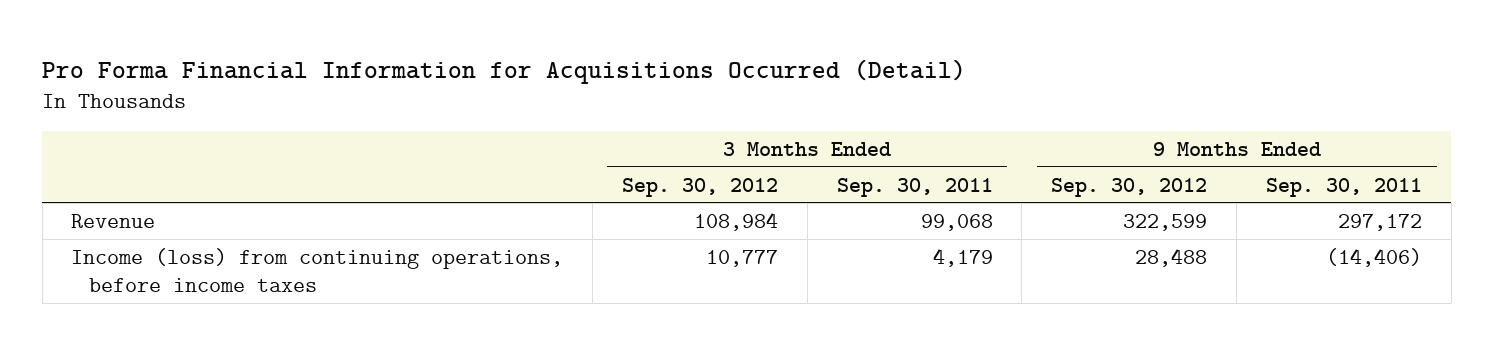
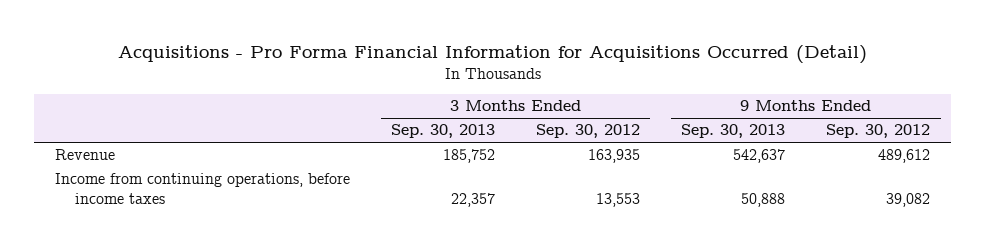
- Pro Forma Financial Information for Acquisitions Occurred (Detail)
+ Acquisitions - Pro Forma Financial Information for Acquisitions Occurred (Detail)
- | 3 Months Ended Sep. 30, 2012 | 3 Months Ended Sep. 30, 2011 | 9 Months Ended Sep. 30, 2012 | 9 Months Ended Sep. 30, 2011
+ | 3 Months Ended Sep. 30, 2013 | 3 Months Ended Sep. 30, 2012 | 9 Months Ended Sep. 30, 2013 | 9 Months Ended Sep. 30, 2012
- Revenue | 108,984 | 99,068 | 322,599 | 297,172
- Income (loss) from continuing operations, before income taxes | 10,777 | 4,179 | 28,488 | (14,406)
+ Revenue | 185,752 | 163,935 | 542,637 | 489,612
+ Income from continuing operations, before income taxes | 22,357 | 13,553 | 50,888 | 39,082

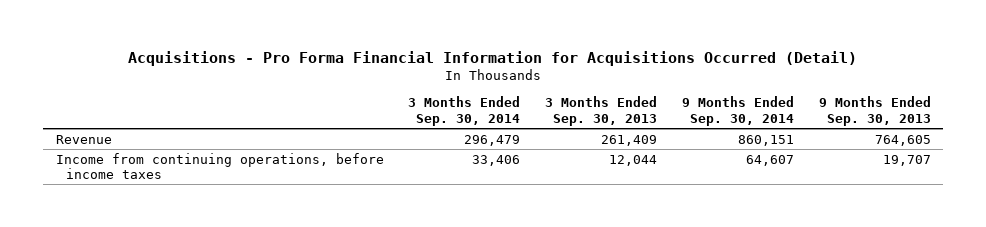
- | 3 Months Ended Sep. 30, 2013 | 3 Months Ended Sep. 30, 2012 | 9 Months Ended Sep. 30, 2013 | 9 Months Ended Sep. 30, 2012
+ | 3 Months Ended Sep. 30, 2014 | 3 Months Ended Sep. 30, 2013 | 9 Months Ended Sep. 30, 2014 | 9 Months Ended Sep. 30, 2013
- Revenue | 185,752 | 163,935 | 542,637 | 489,612
- Income from continuing operations, before income taxes | 22,357 | 13,553 | 50,888 | 39,082
+ Revenue | 296,479 | 261,409 | 860,151 | 764,605
+ Income from continuing operations, before income taxes | 33,406 | 12,044 | 64,607 | 19,707

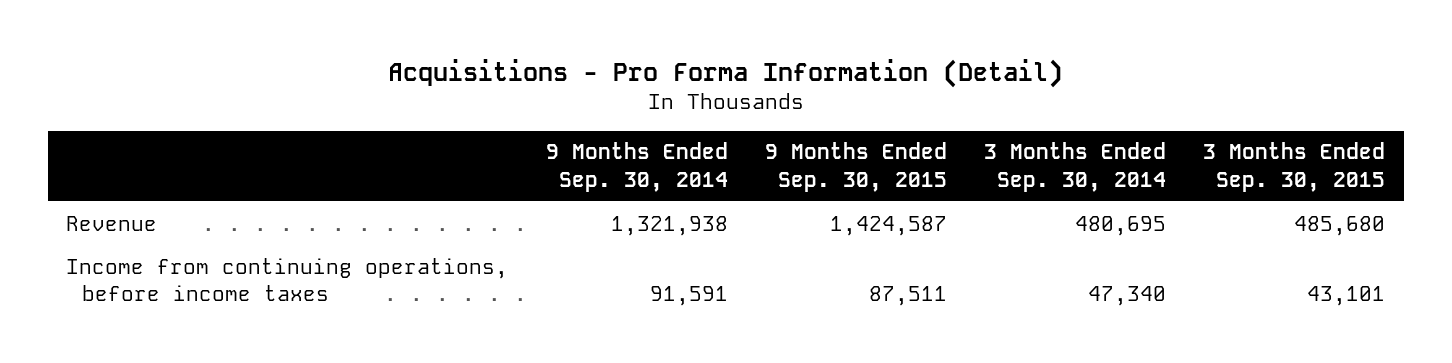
- Acquisitions - Pro Forma Financial Information for Acquisitions Occurred (Detail)
+ Acquisitions - Pro Forma Information (Detail)
- | 3 Months Ended Sep. 30, 2014 | 3 Months Ended Sep. 30, 2013 | 9 Months Ended Sep. 30, 2014 | 9 Months Ended Sep. 30, 2013
+ | 9 Months Ended Sep. 30, 2014 | 9 Months Ended Sep. 30, 2015 | 3 Months Ended Sep. 30, 2014 | 3 Months Ended Sep. 30, 2015
- Revenue | 296,479 | 261,409 | 860,151 | 764,605
- Income from continuing operations, before income taxes | 33,406 | 12,044 | 64,607 | 19,707
+ Revenue | 1,321,938 | 1,424,587 | 480,695 | 485,680
+ Income from continuing operations, before income taxes | 91,591 | 87,511 | 47,340 | 43,101

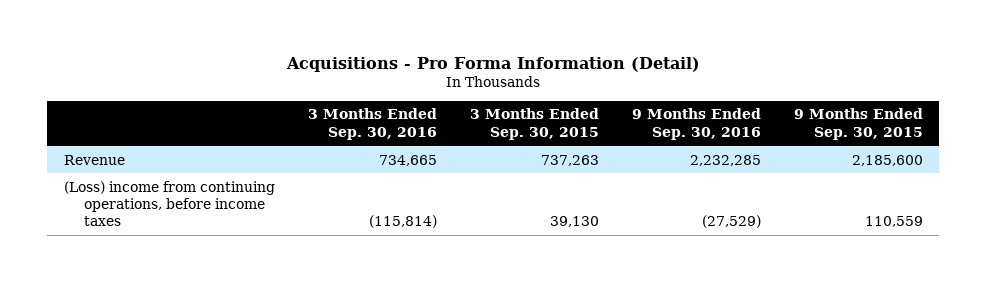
- | 9 Months Ended Sep. 30, 2014 | 9 Months Ended Sep. 30, 2015 | 3 Months Ended Sep. 30, 2014 | 3 Months Ended Sep. 30, 2015
+ | 3 Months Ended Sep. 30, 2016 | 3 Months Ended Sep. 30, 2015 | 9 Months Ended Sep. 30, 2016 | 9 Months Ended Sep. 30, 2015
- Revenue | 1,321,938 | 1,424,587 | 480,695 | 485,680
- Income from continuing operations, before income taxes | 91,591 | 87,511 | 47,340 | 43,101
+ Revenue | 734,665 | 737,263 | 2,232,285 | 2,185,600
+ (Loss) income from continuing operations, before income taxes | (115,814) | 39,130 | (27,529) | 110,559

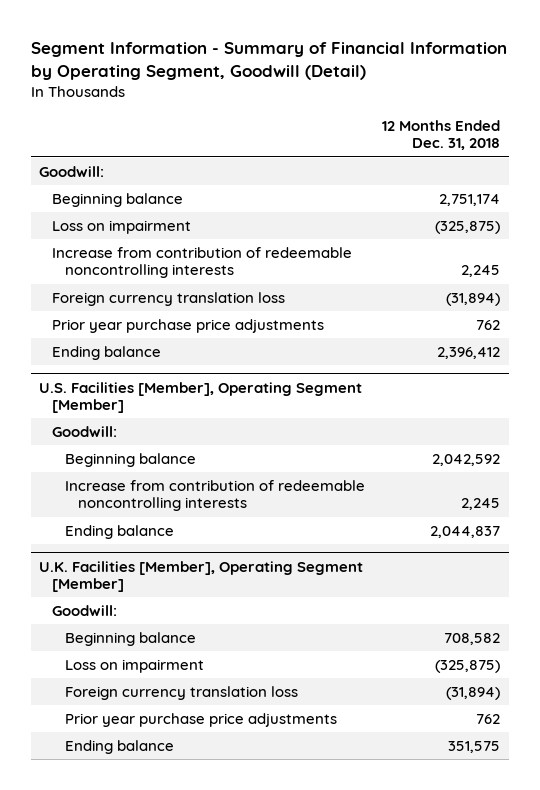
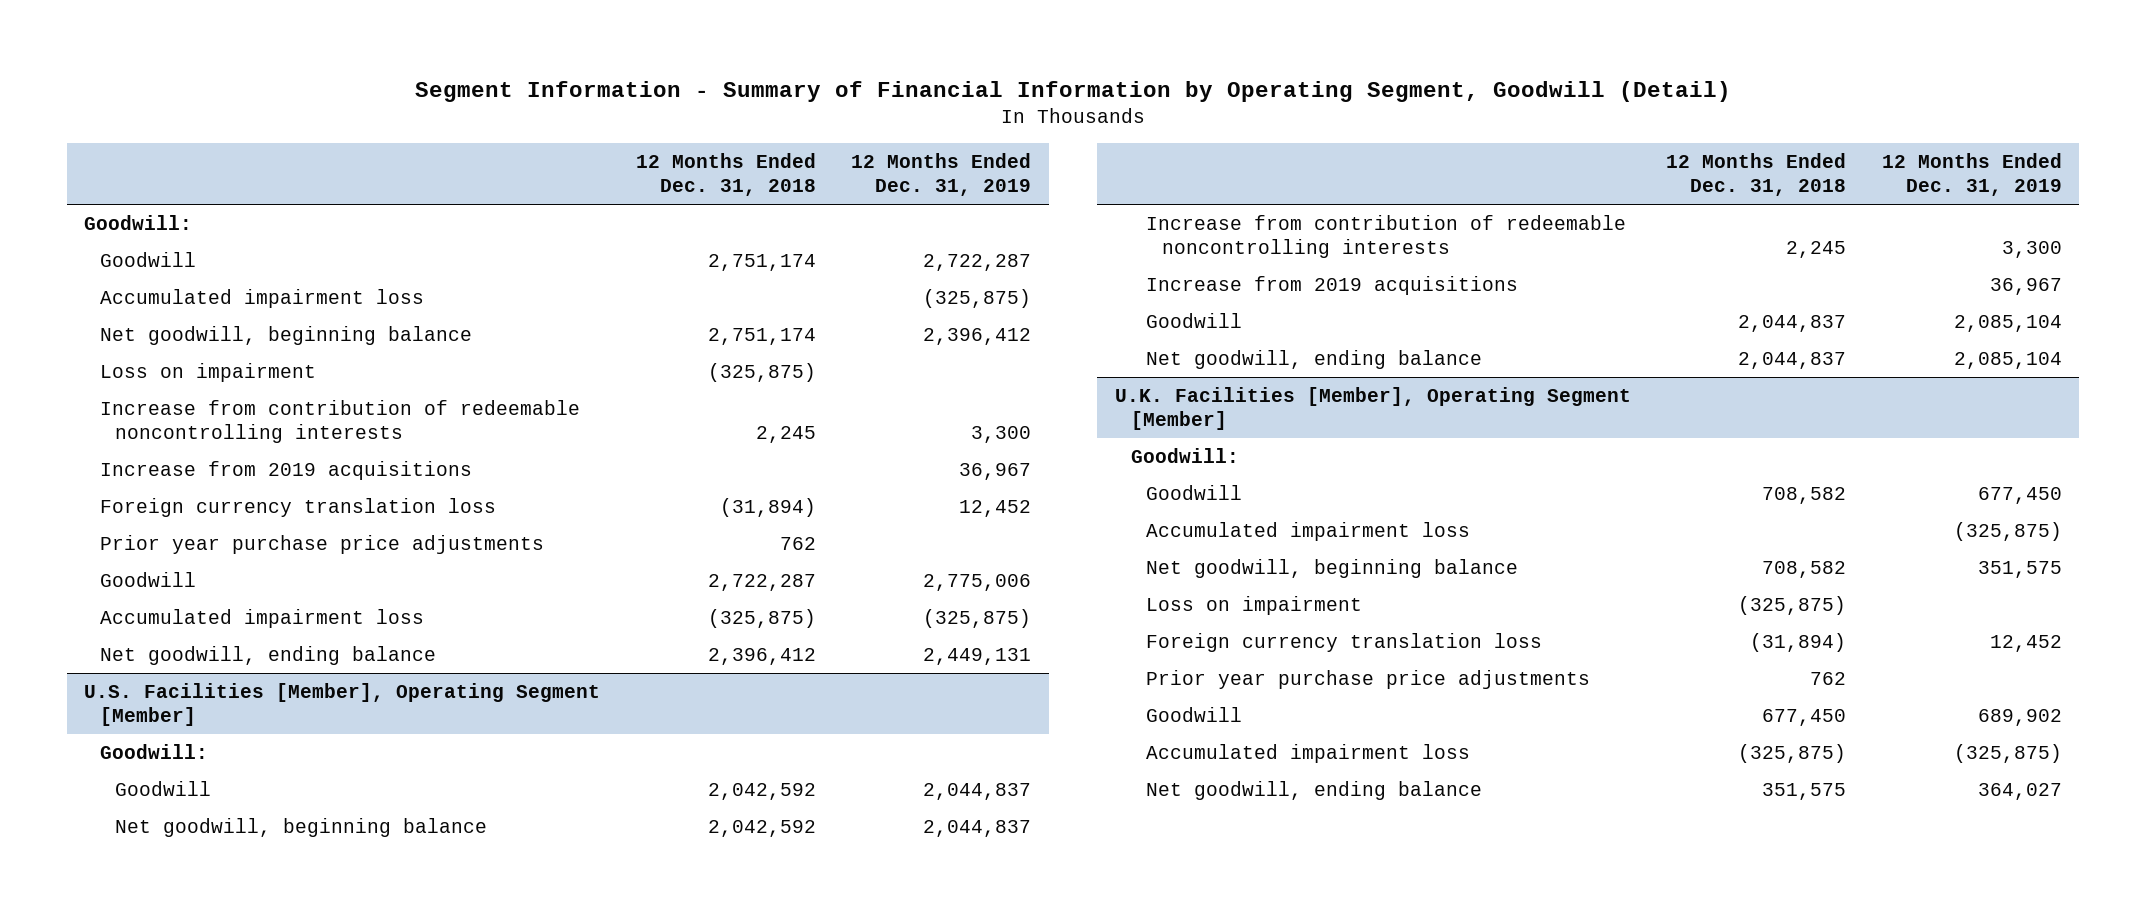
- | 12 Months Ended Dec. 31, 2018
+ | 12 Months Ended Dec. 31, 2018 | 12 Months Ended Dec. 31, 2019
- Beginning balance | 2,751,174
+ Goodwill | 2,751,174 | 2,722,287
+ Accumulated impairment loss | | (325,875)
+ Net goodwill, beginning balance | 2,751,174 | 2,396,412
+ Increase from 2019 acquisitions | | 36,967
- Ending balance | 2,396,412
+ Goodwill | 2,722,287 | 2,775,006
+ Accumulated impairment loss | (325,875) | (325,875)
+ Net goodwill, ending balance | 2,396,412 | 2,449,131
@ U.S. Facilities [Member], Operating Segment [Member]
- Beginning balance | 2,042,592
+ Goodwill | 2,042,592 | 2,044,837
+ Net goodwill, beginning balance | 2,042,592 | 2,044,837
- Ending balance | 2,044,837
+ Increase from 2019 acquisitions | | 36,967
+ Goodwill | 2,044,837 | 2,085,104
+ Net goodwill, ending balance | 2,044,837 | 2,085,104
@ U.K. Facilities [Member], Operating Segment [Member]
- Beginning balance | 708,582
+ Goodwill | 708,582 | 677,450
+ Accumulated impairment loss | | (325,875)
+ Net goodwill, beginning balance | 708,582 | 351,575
- Ending balance | 351,575
+ Goodwill | 677,450 | 689,902
+ Accumulated impairment loss | (325,875) | (325,875)
+ Net goodwill, ending balance | 351,575 | 364,027

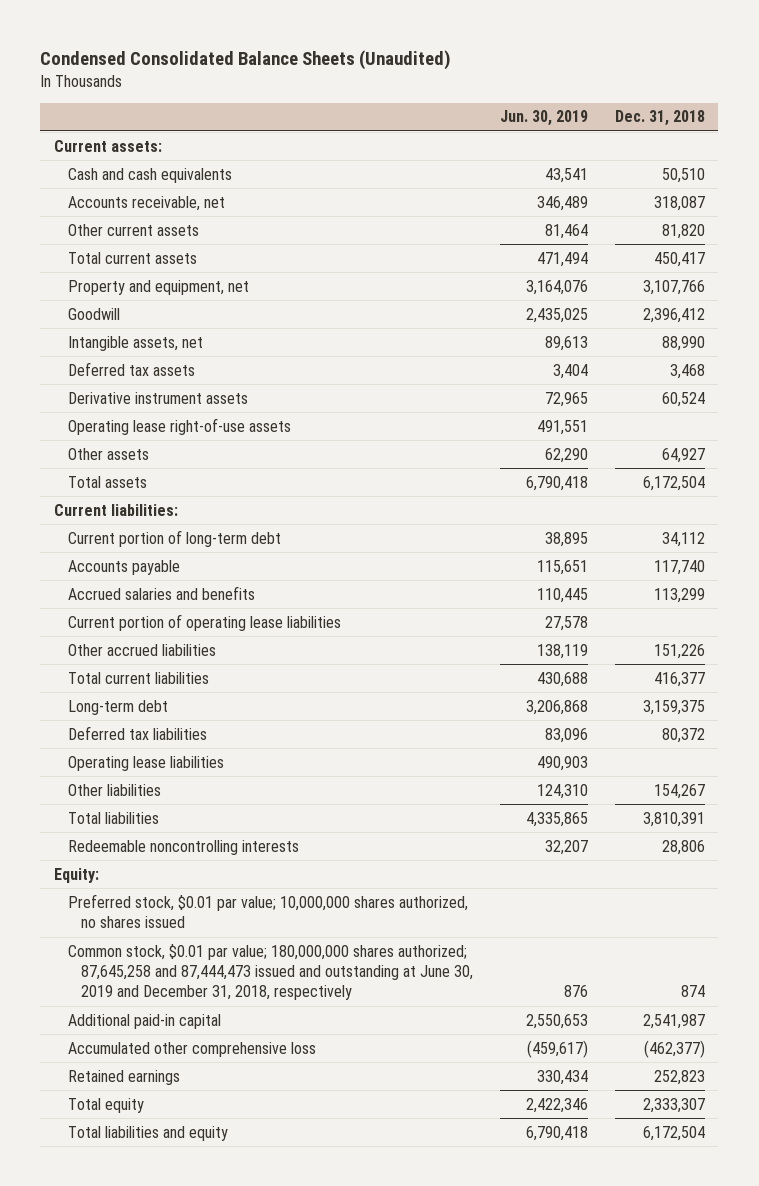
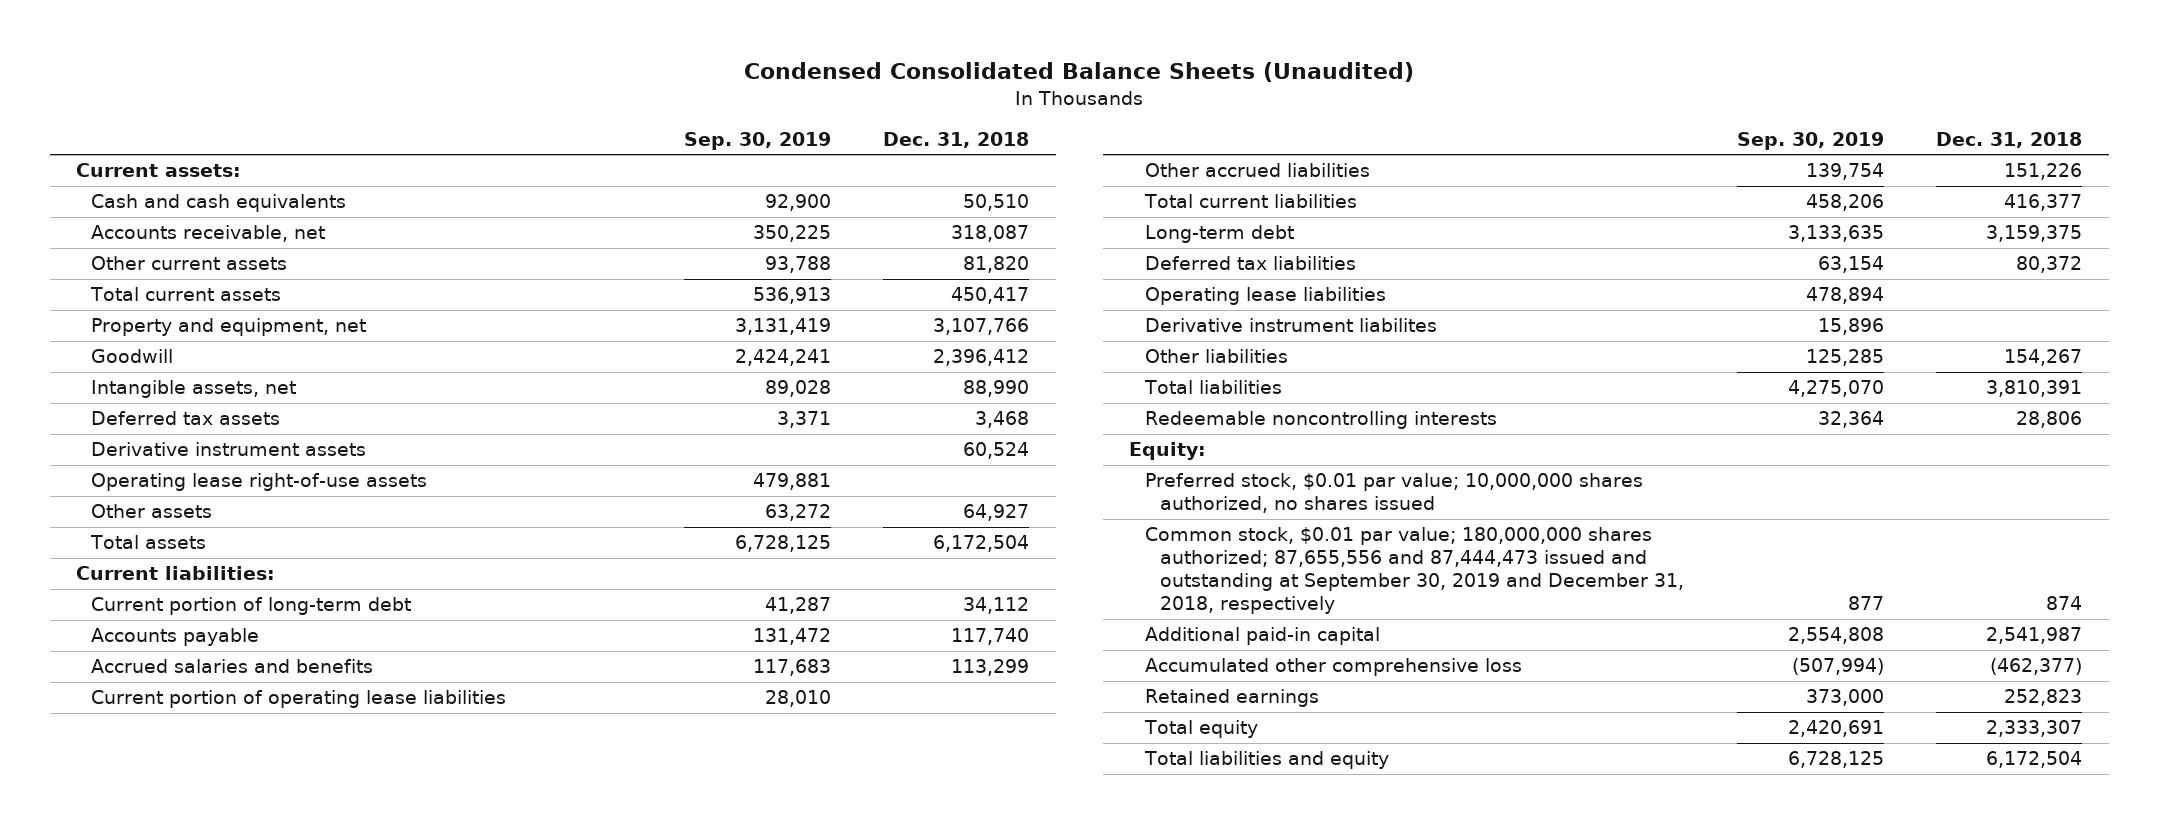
- | Jun. 30, 2019 | Dec. 31, 2018
+ | Sep. 30, 2019 | Dec. 31, 2018
+ Derivative instrument liabilites | 15,896 |
- Common stock, $0.01 par value; 180,000,000 shares authorized; 87,645,258 and 87,444,473 issued and outstanding at June 30, 2019 and December 31, 2018, respectively | 876 | 874
+ Common stock, $0.01 par value; 180,000,000 shares authorized; 87,655,556 and 87,444,473 issued and outstanding at September 30, 2019 and December 31, 2018, respectively | 877 | 874

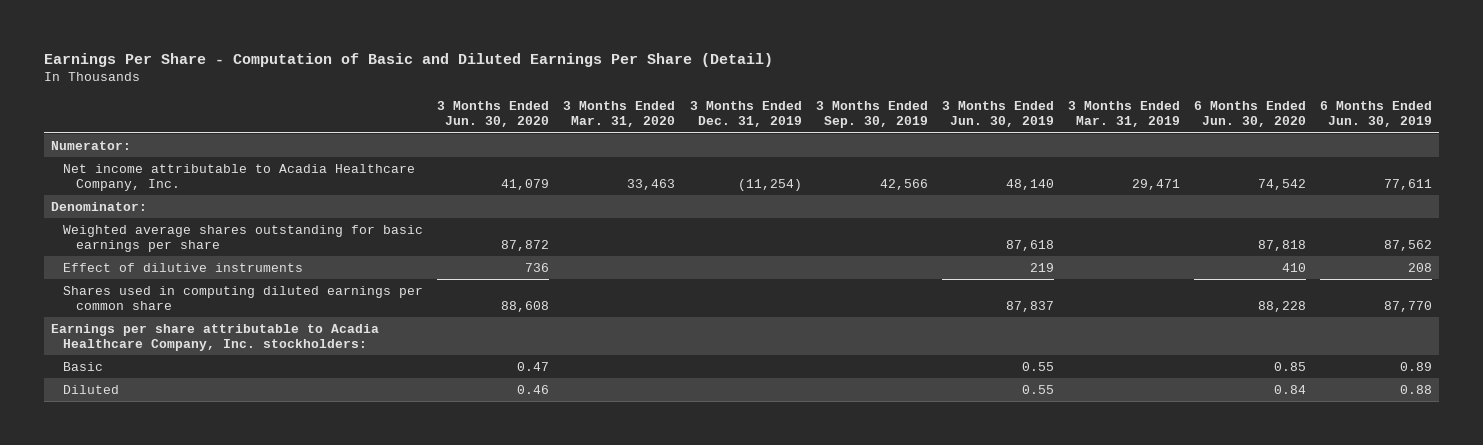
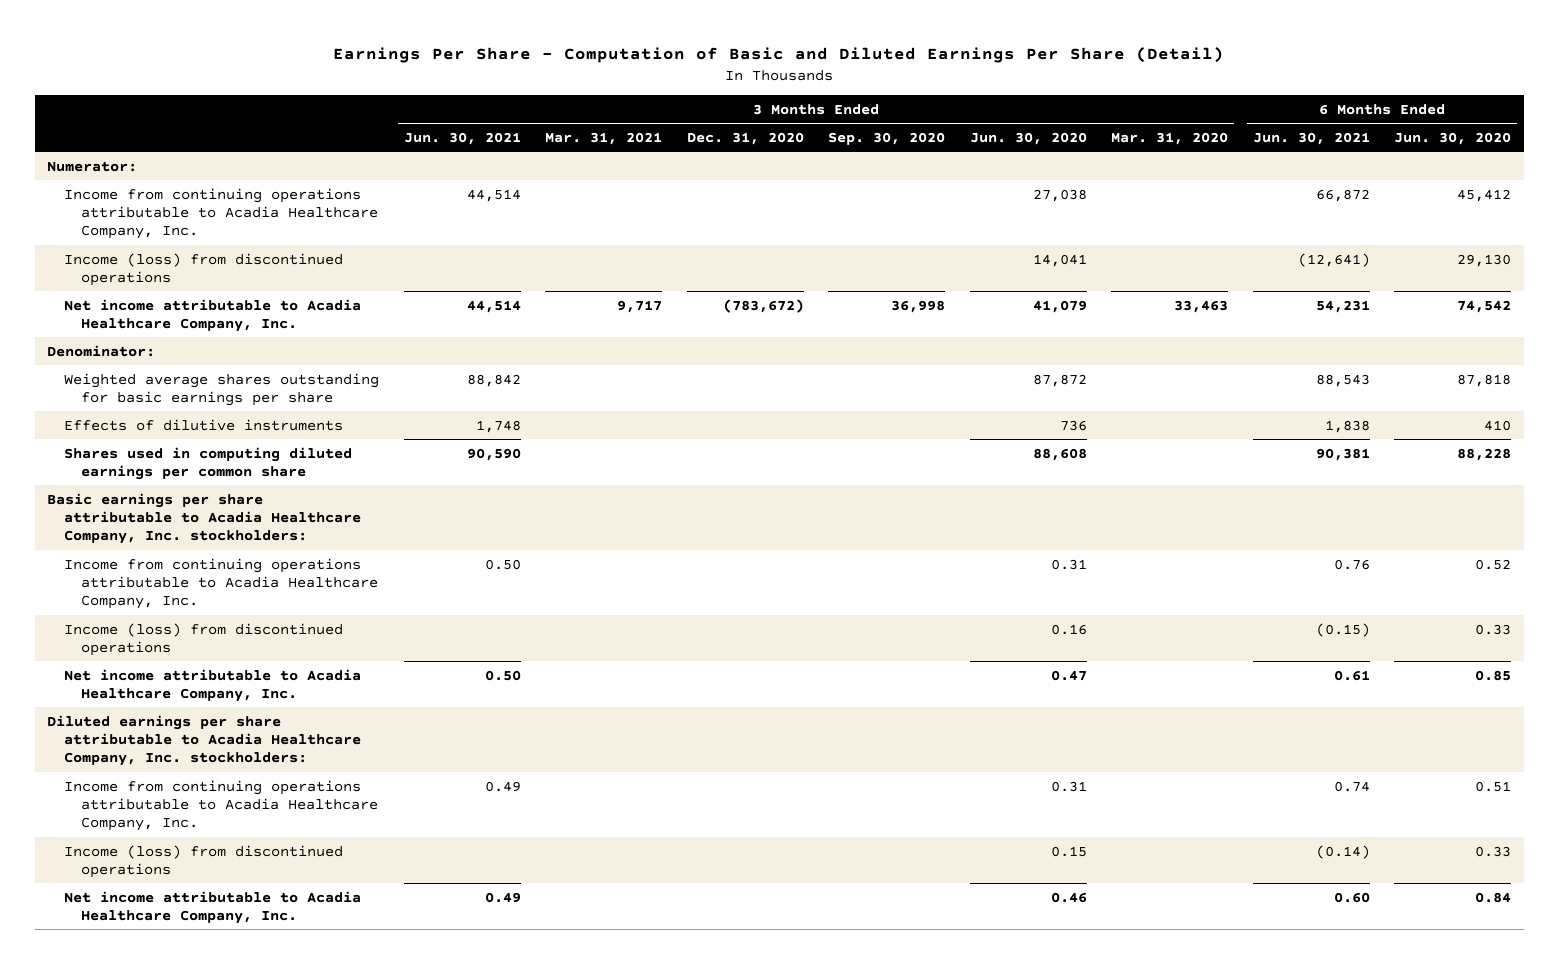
- | 3 Months Ended Jun. 30, 2020 | 3 Months Ended Mar. 31, 2020 | 3 Months Ended Dec. 31, 2019 | 3 Months Ended Sep. 30, 2019 | 3 Months Ended Jun. 30, 2019 | 3 Months Ended Mar. 31, 2019 | 6 Months Ended Jun. 30, 2020 | 6 Months Ended Jun. 30, 2019
+ | 3 Months Ended Jun. 30, 2021 | 3 Months Ended Mar. 31, 2021 | 3 Months Ended Dec. 31, 2020 | 3 Months Ended Sep. 30, 2020 | 3 Months Ended Jun. 30, 2020 | 3 Months Ended Mar. 31, 2020 | 6 Months Ended Jun. 30, 2021 | 6 Months Ended Jun. 30, 2020
+ Income from continuing operations attributable to Acadia Healthcare Company, Inc. | 44,514 | | | | 27,038 | | 66,872 | 45,412
+ Income (loss) from discontinued operations | | | | | 14,041 | | (12,641) | 29,130
- Effect of dilutive instruments | 736 | | | | 219 | | 410 | 208
+ Effects of dilutive instruments | 1,748 | | | | 736 | | 1,838 | 410
- Earnings per share attributable to Acadia Healthcare Company, Inc. stockholders:
- Basic | 0.47 | | | | 0.55 | | 0.85 | 0.89
- Diluted | 0.46 | | | | 0.55 | | 0.84 | 0.88
+ Basic earnings per share attributable to Acadia Healthcare Company, Inc. stockholders:
+ Income from continuing operations attributable to Acadia Healthcare Company, Inc. | 0.50 | | | | 0.31 | | 0.76 | 0.52
+ Income (loss) from discontinued operations | | | | | 0.16 | | (0.15) | 0.33
+ Net income attributable to Acadia Healthcare Company, Inc. | 0.50 | | | | 0.47 | | 0.61 | 0.85
+ Diluted earnings per share attributable to Acadia Healthcare Company, Inc. stockholders:
+ Income from continuing operations attributable to Acadia Healthcare Company, Inc. | 0.49 | | | | 0.31 | | 0.74 | 0.51
+ Income (loss) from discontinued operations | | | | | 0.15 | | (0.14) | 0.33
+ Net income attributable to Acadia Healthcare Company, Inc. | 0.49 | | | | 0.46 | | 0.60 | 0.84

